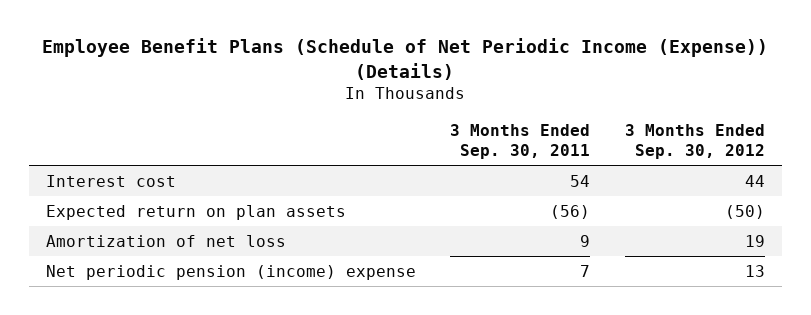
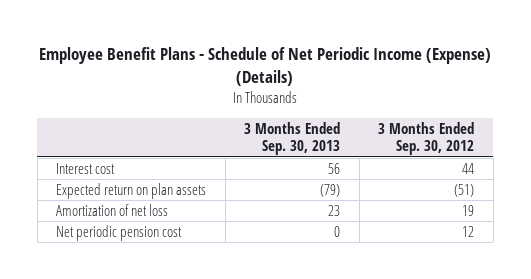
- Employee Benefit Plans (Schedule of Net Periodic Income (Expense)) (Details)
+ Employee Benefit Plans - Schedule of Net Periodic Income (Expense) (Details)
- | 3 Months Ended Sep. 30, 2011 | 3 Months Ended Sep. 30, 2012
+ | 3 Months Ended Sep. 30, 2013 | 3 Months Ended Sep. 30, 2012
- Expected return on plan assets | (56) | (50)
+ Expected return on plan assets | (79) | (51)
- Net periodic pension (income) expense | 7 | 13
+ Net periodic pension cost | 0 | 12

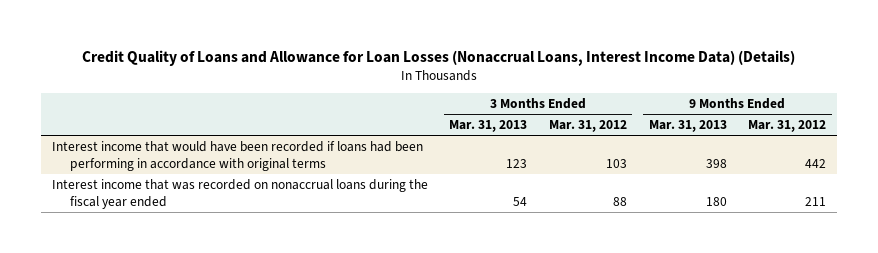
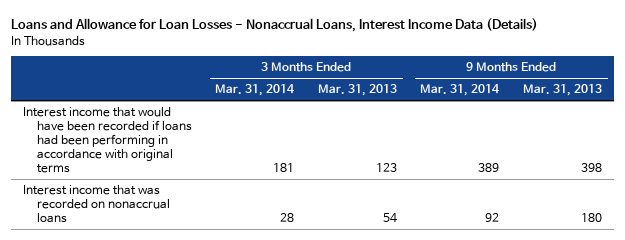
- Credit Quality of Loans and Allowance for Loan Losses (Nonaccrual Loans, Interest Income Data) (Details)
+ Loans and Allowance for Loan Losses - Nonaccrual Loans, Interest Income Data (Details)
- | 3 Months Ended Mar. 31, 2013 | 3 Months Ended Mar. 31, 2012 | 9 Months Ended Mar. 31, 2013 | 9 Months Ended Mar. 31, 2012
+ | 3 Months Ended Mar. 31, 2014 | 3 Months Ended Mar. 31, 2013 | 9 Months Ended Mar. 31, 2014 | 9 Months Ended Mar. 31, 2013
- Interest income that was recorded on nonaccrual loans during the fiscal year ended | 54 | 88 | 180 | 211
+ Interest income that was recorded on nonaccrual loans | 28 | 54 | 92 | 180

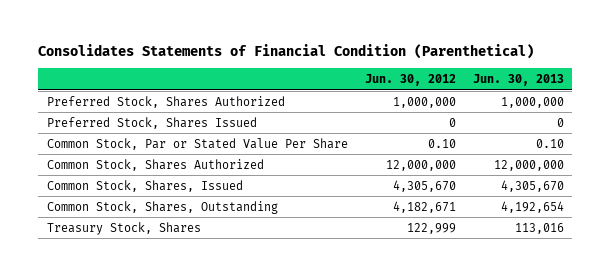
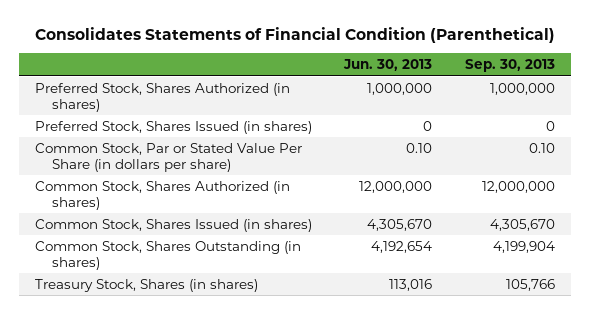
- | Jun. 30, 2012 | Jun. 30, 2013
+ | Jun. 30, 2013 | Sep. 30, 2013
- Preferred Stock, Shares Authorized | 1,000,000 | 1,000,000
- Preferred Stock, Shares Issued | 0 | 0
- Common Stock, Par or Stated Value Per Share | 0.10 | 0.10
- Common Stock, Shares Authorized | 12,000,000 | 12,000,000
- Common Stock, Shares, Issued | 4,305,670 | 4,305,670
- Common Stock, Shares, Outstanding | 4,182,671 | 4,192,654
- Treasury Stock, Shares | 122,999 | 113,016
+ Preferred Stock, Shares Authorized (in shares) | 1,000,000 | 1,000,000
+ Preferred Stock, Shares Issued (in shares) | 0 | 0
+ Common Stock, Par or Stated Value Per Share (in dollars per share) | 0.10 | 0.10
+ Common Stock, Shares Authorized (in shares) | 12,000,000 | 12,000,000
+ Common Stock, Shares Issued (in shares) | 4,305,670 | 4,305,670
+ Common Stock, Shares Outstanding (in shares) | 4,192,654 | 4,199,904
+ Treasury Stock, Shares (in shares) | 113,016 | 105,766

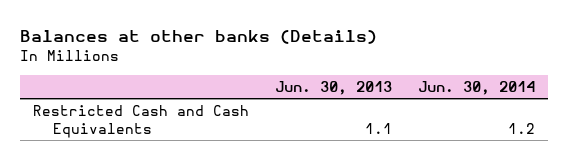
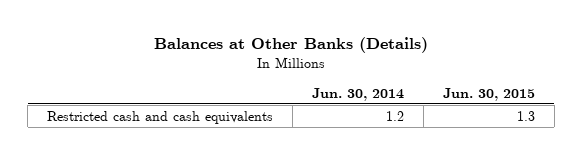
- Balances at other banks (Details)
+ Balances at Other Banks (Details)
- | Jun. 30, 2013 | Jun. 30, 2014
+ | Jun. 30, 2014 | Jun. 30, 2015
- Restricted Cash and Cash Equivalents | 1.1 | 1.2
+ Restricted cash and cash equivalents | 1.2 | 1.3

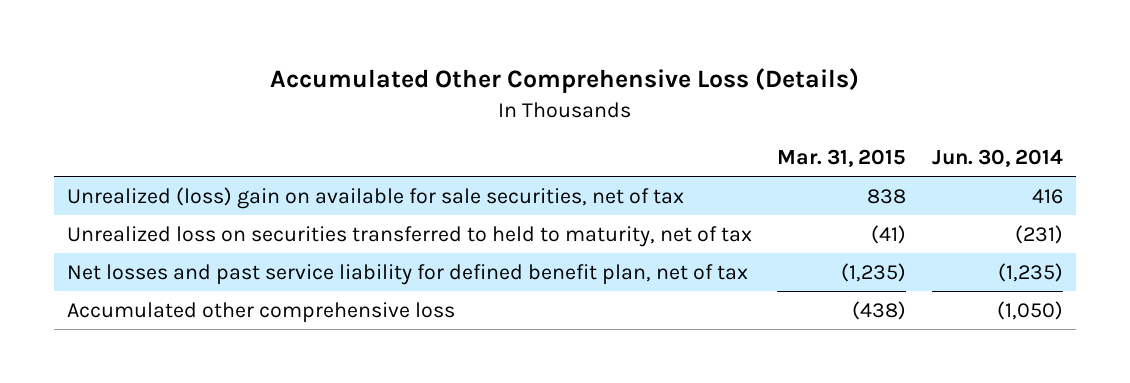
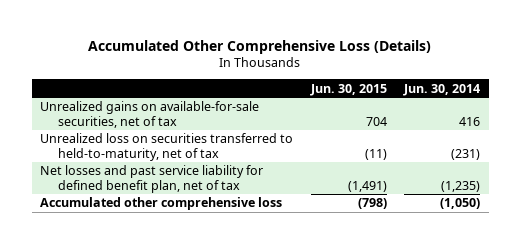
- | Mar. 31, 2015 | Jun. 30, 2014
+ | Jun. 30, 2015 | Jun. 30, 2014
- Unrealized (loss) gain on available for sale securities, net of tax | 838 | 416
- Unrealized loss on securities transferred to held to maturity, net of tax | (41) | (231)
+ Unrealized gains on available-for-sale securities, net of tax | 704 | 416
+ Unrealized loss on securities transferred to held-to-maturity, net of tax | (11) | (231)

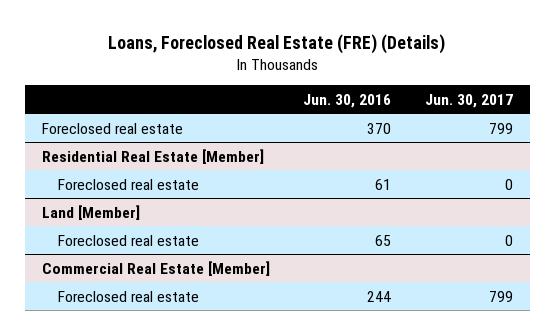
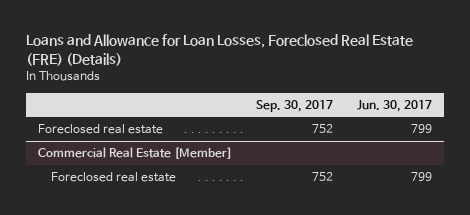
- Loans, Foreclosed Real Estate (FRE) (Details)
+ Loans and Allowance for Loan Losses, Foreclosed Real Estate (FRE) (Details)
- | Jun. 30, 2016 | Jun. 30, 2017
+ | Sep. 30, 2017 | Jun. 30, 2017
- Residential Real Estate [Member]
- Foreclosed real estate | 61 | 0
- Land [Member]
- Foreclosed real estate | 65 | 0

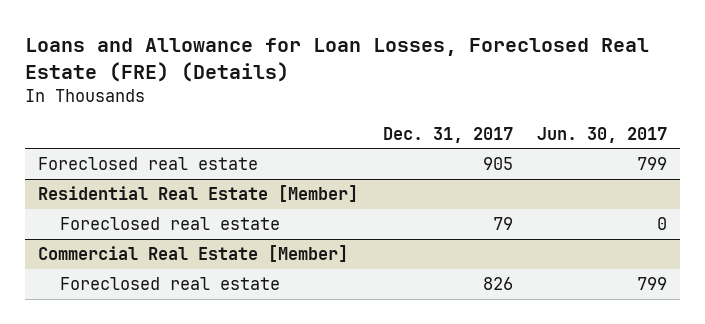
- | Sep. 30, 2017 | Jun. 30, 2017
+ | Dec. 31, 2017 | Jun. 30, 2017
+ Residential Real Estate [Member]
+ Foreclosed real estate | 79 | 0

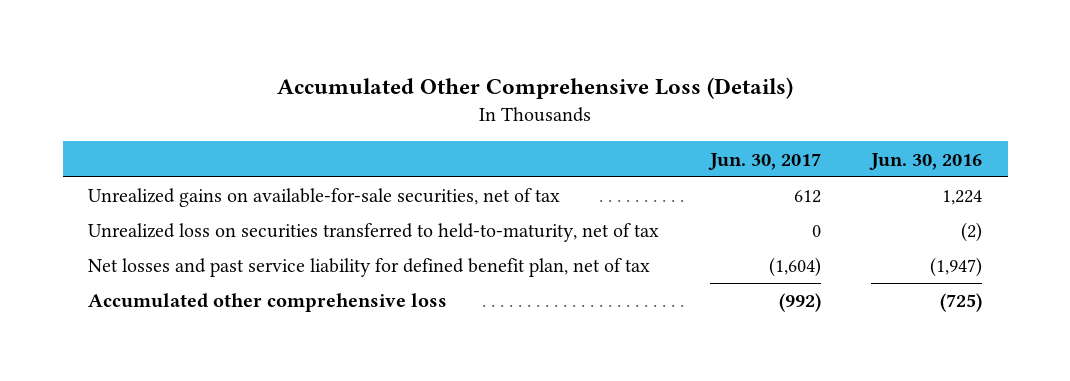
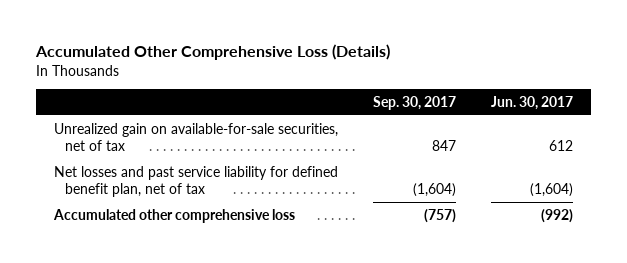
- | Jun. 30, 2017 | Jun. 30, 2016
+ | Sep. 30, 2017 | Jun. 30, 2017
- Unrealized gains on available-for-sale securities, net of tax | 612 | 1,224
- Unrealized loss on securities transferred to held-to-maturity, net of tax | 0 | (2)
+ Unrealized gain on available-for-sale securities, net of tax | 847 | 612

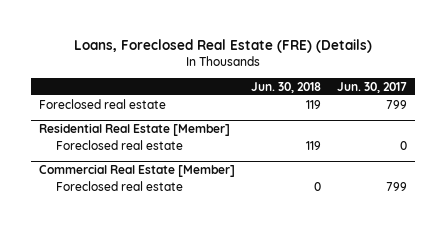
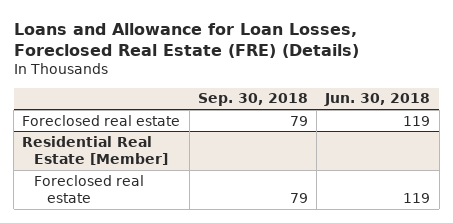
- Loans, Foreclosed Real Estate (FRE) (Details)
+ Loans and Allowance for Loan Losses, Foreclosed Real Estate (FRE) (Details)
- | Jun. 30, 2018 | Jun. 30, 2017
+ | Sep. 30, 2018 | Jun. 30, 2018
- Commercial Real Estate [Member]
- Foreclosed real estate | 0 | 799

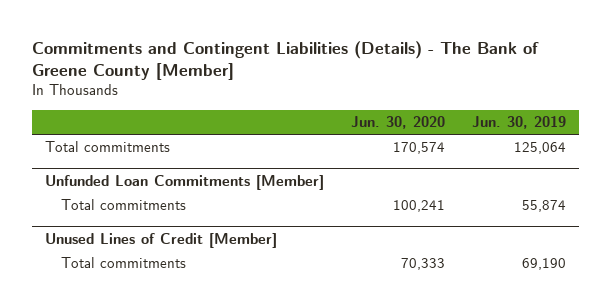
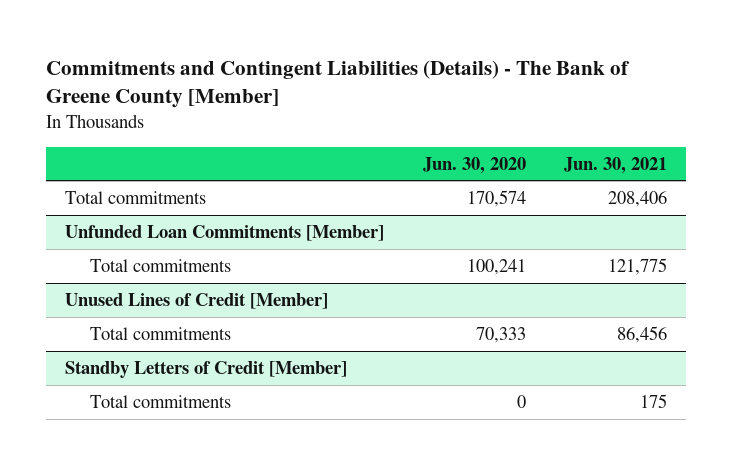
- | Jun. 30, 2020 | Jun. 30, 2019
+ | Jun. 30, 2020 | Jun. 30, 2021
+ Standby Letters of Credit [Member]
+ Total commitments | 0 | 175

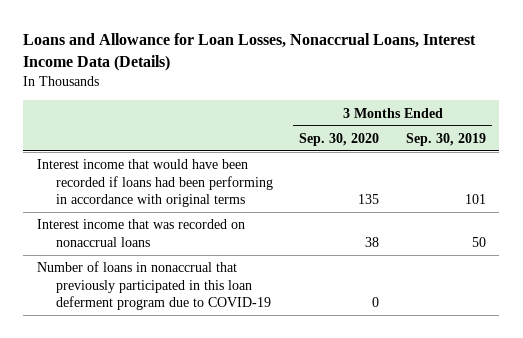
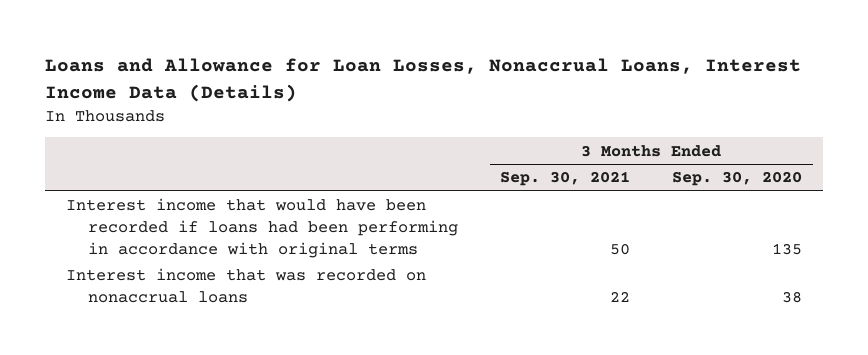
- | 3 Months Ended Sep. 30, 2020 | 3 Months Ended Sep. 30, 2019
+ | 3 Months Ended Sep. 30, 2021 | 3 Months Ended Sep. 30, 2020
- Number of loans in nonaccrual that previously participated in this loan deferment program due to COVID-19 | 0 |

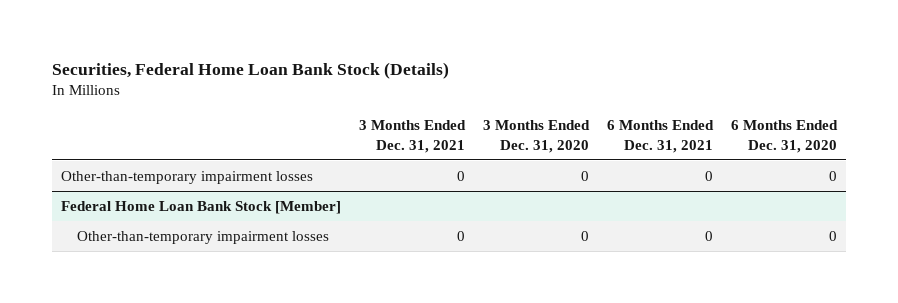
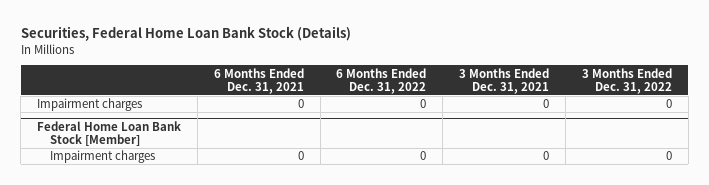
- | 3 Months Ended Dec. 31, 2021 | 3 Months Ended Dec. 31, 2020 | 6 Months Ended Dec. 31, 2021 | 6 Months Ended Dec. 31, 2020
+ | 6 Months Ended Dec. 31, 2021 | 6 Months Ended Dec. 31, 2022 | 3 Months Ended Dec. 31, 2021 | 3 Months Ended Dec. 31, 2022
- Other-than-temporary impairment losses | 0 | 0 | 0 | 0
+ Impairment charges | 0 | 0 | 0 | 0
@ Federal Home Loan Bank Stock [Member]
- Other-than-temporary impairment losses | 0 | 0 | 0 | 0
+ Impairment charges | 0 | 0 | 0 | 0

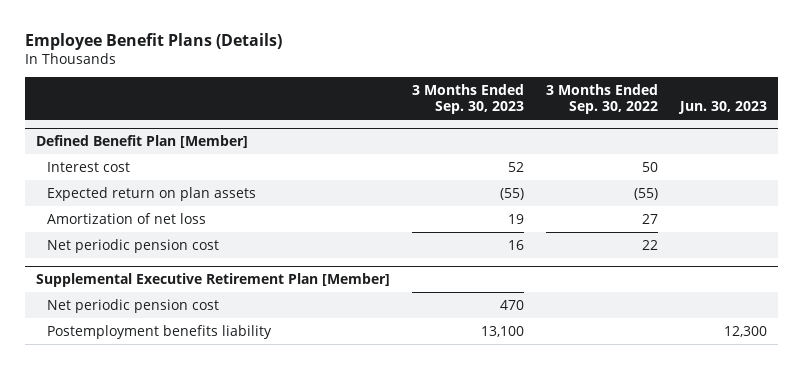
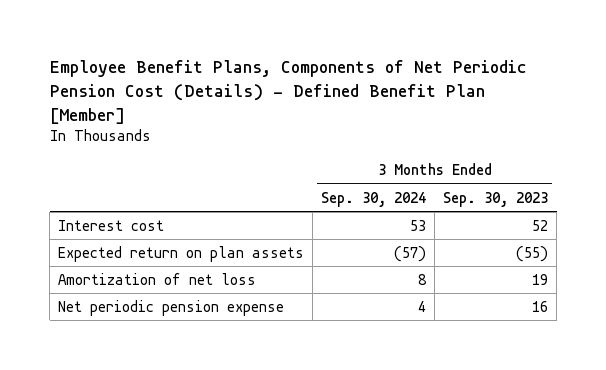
- Employee Benefit Plans (Details)
+ Employee Benefit Plans, Components of Net Periodic Pension Cost (Details) - Defined Benefit Plan [Member]
- | 3 Months Ended Sep. 30, 2023 | 3 Months Ended Sep. 30, 2022 | Jun. 30, 2023
+ | 3 Months Ended Sep. 30, 2024 | 3 Months Ended Sep. 30, 2023
- Defined Benefit Plan [Member]
- Net periodic pension cost | 16 | 22 |
- Supplemental Executive Retirement Plan [Member]
- Net periodic pension cost | 470 | |
- Postemployment benefits liability | 13,100 | | 12,300
+ Net periodic pension expense | 4 | 16

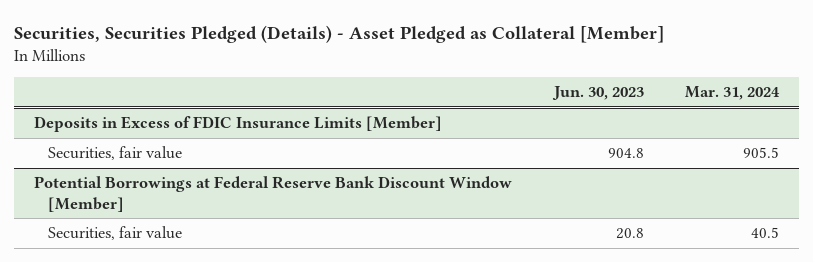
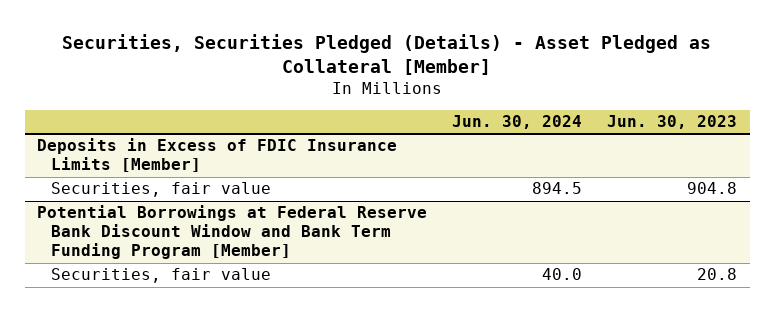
- | Jun. 30, 2023 | Mar. 31, 2024
+ | Jun. 30, 2024 | Jun. 30, 2023
- Potential Borrowings at Federal Reserve Bank Discount Window [Member]
+ Potential Borrowings at Federal Reserve Bank Discount Window and Bank Term Funding Program [Member]

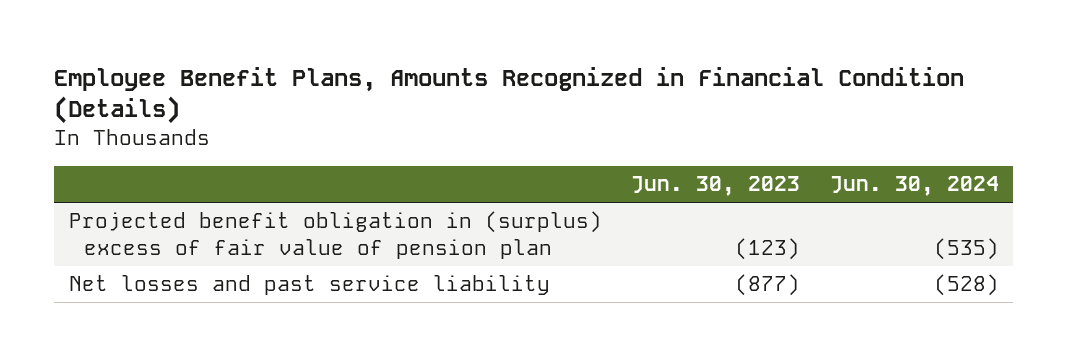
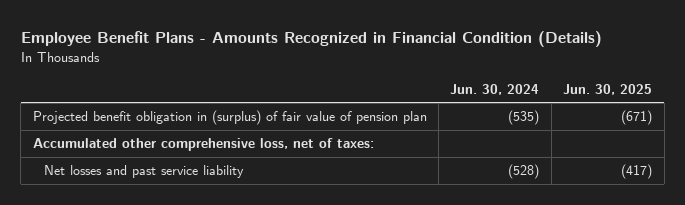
- Employee Benefit Plans, Amounts Recognized in Financial Condition (Details)
+ Employee Benefit Plans - Amounts Recognized in Financial Condition (Details)
- | Jun. 30, 2023 | Jun. 30, 2024
+ | Jun. 30, 2024 | Jun. 30, 2025
- Projected benefit obligation in (surplus) excess of fair value of pension plan | (123) | (535)
+ Projected benefit obligation in (surplus) of fair value of pension plan | (535) | (671)
+ Accumulated other comprehensive loss, net of taxes:

